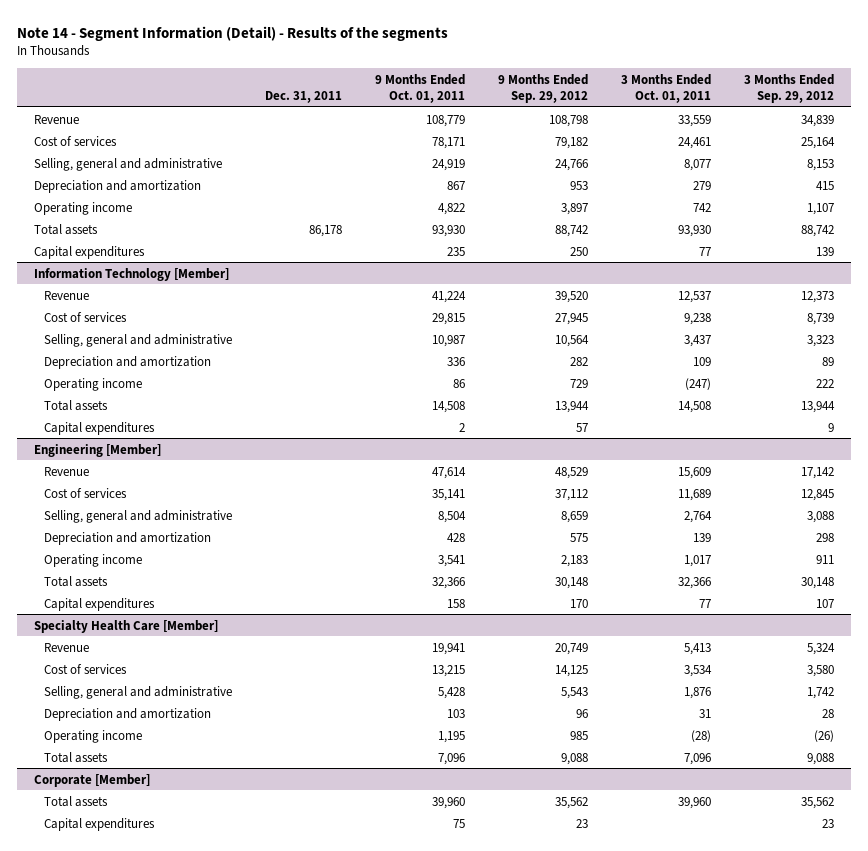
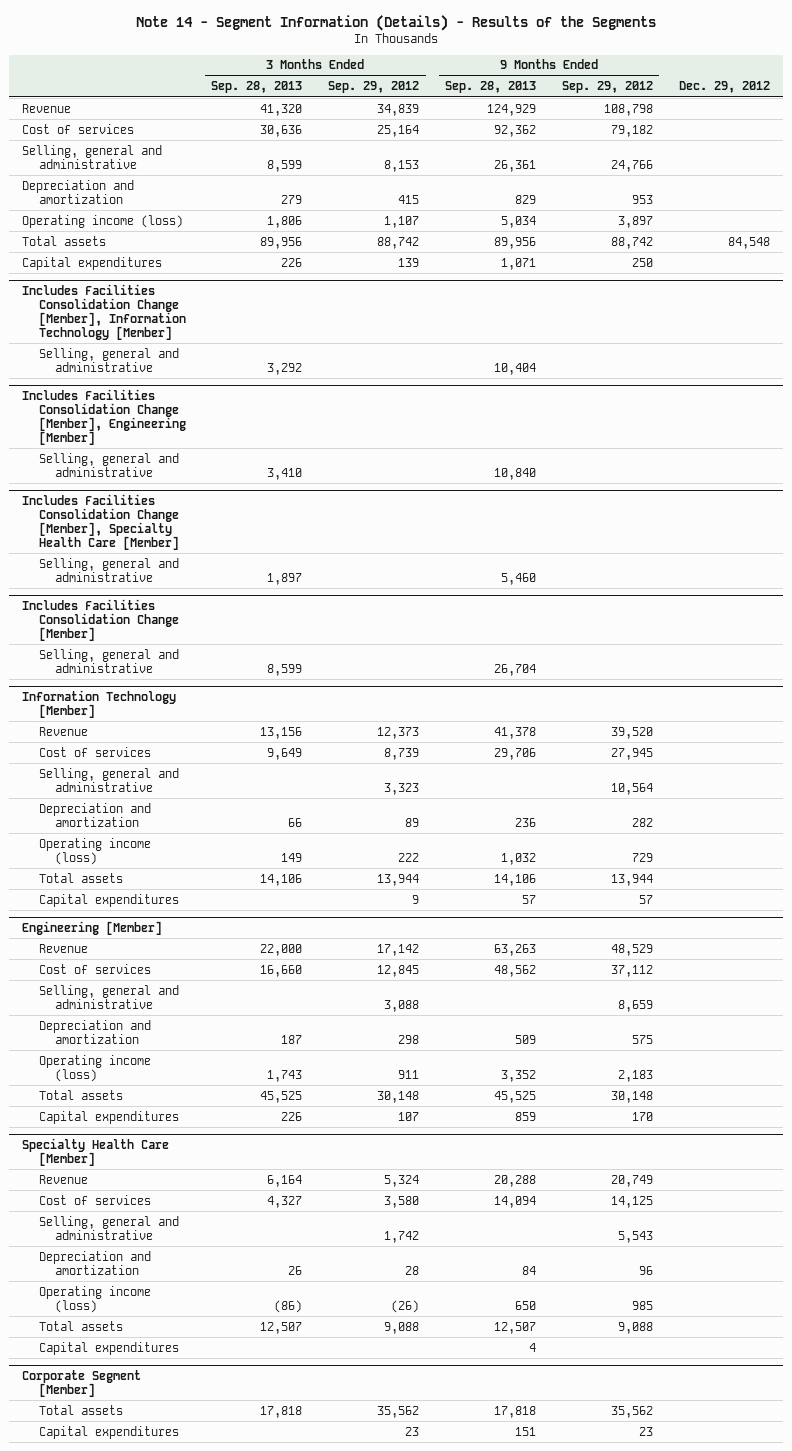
- Note 14 - Segment Information (Detail) - Results of the segments
+ Note 14 - Segment Information (Details) - Results of the Segments
- | Dec. 31, 2011 | 9 Months Ended Oct. 01, 2011 | 9 Months Ended Sep. 29, 2012 | 3 Months Ended Oct. 01, 2011 | 3 Months Ended Sep. 29, 2012
+ | 3 Months Ended Sep. 28, 2013 | 3 Months Ended Sep. 29, 2012 | 9 Months Ended Sep. 28, 2013 | 9 Months Ended Sep. 29, 2012 | Dec. 29, 2012
- Operating income | | 4,822 | 3,897 | 742 | 1,107
+ Operating income (loss) | 1,806 | 1,107 | 5,034 | 3,897 |
+ Includes Facilities Consolidation Change [Member], Information Technology [Member]
+ Selling, general and administrative | 3,292 | | 10,404 | |
+ Includes Facilities Consolidation Change [Member], Engineering [Member]
+ Selling, general and administrative | 3,410 | | 10,840 | |
+ Includes Facilities Consolidation Change [Member], Specialty Health Care [Member]
+ Selling, general and administrative | 1,897 | | 5,460 | |
+ Includes Facilities Consolidation Change [Member]
+ Selling, general and administrative | 8,599 | | 26,704 | |
@ Information Technology [Member]
- Operating income | | 86 | 729 | (247) | 222
+ Operating income (loss) | 149 | 222 | 1,032 | 729 |
@ Engineering [Member]
- Operating income | | 3,541 | 2,183 | 1,017 | 911
+ Operating income (loss) | 1,743 | 911 | 3,352 | 2,183 |
@ Specialty Health Care [Member]
- Operating income | | 1,195 | 985 | (28) | (26)
+ Operating income (loss) | (86) | (26) | 650 | 985 |
- Corporate [Member]
@ Specialty Health Care [Member]
+ Capital expenditures | | | 4 | |
+ Corporate Segment [Member]

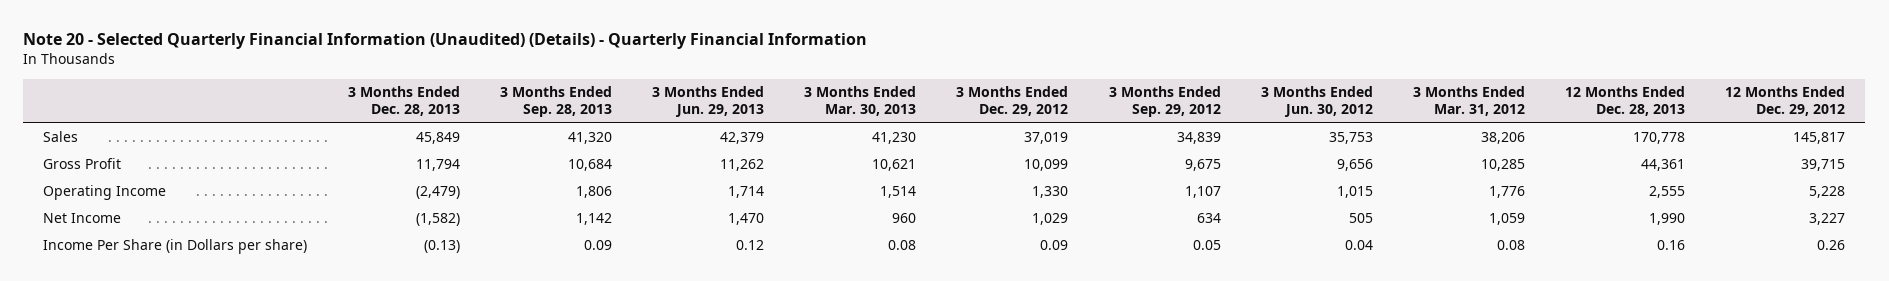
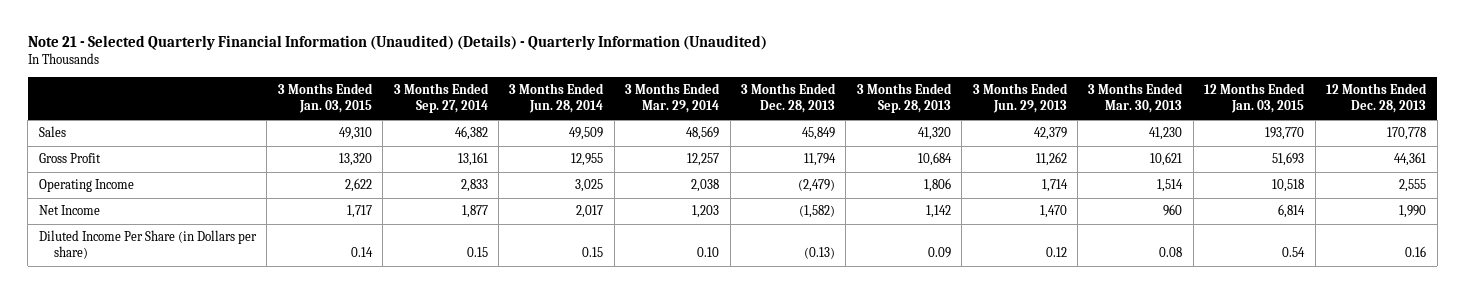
- Note 20 - Selected Quarterly Financial Information (Unaudited) (Details) - Quarterly Financial Information
+ Note 21 - Selected Quarterly Financial Information (Unaudited) (Details) - Quarterly Information (Unaudited)
- | 3 Months Ended Dec. 28, 2013 | 3 Months Ended Sep. 28, 2013 | 3 Months Ended Jun. 29, 2013 | 3 Months Ended Mar. 30, 2013 | 3 Months Ended Dec. 29, 2012 | 3 Months Ended Sep. 29, 2012 | 3 Months Ended Jun. 30, 2012 | 3 Months Ended Mar. 31, 2012 | 12 Months Ended Dec. 28, 2013 | 12 Months Ended Dec. 29, 2012
+ | 3 Months Ended Jan. 03, 2015 | 3 Months Ended Sep. 27, 2014 | 3 Months Ended Jun. 28, 2014 | 3 Months Ended Mar. 29, 2014 | 3 Months Ended Dec. 28, 2013 | 3 Months Ended Sep. 28, 2013 | 3 Months Ended Jun. 29, 2013 | 3 Months Ended Mar. 30, 2013 | 12 Months Ended Jan. 03, 2015 | 12 Months Ended Dec. 28, 2013
- Income Per Share (in Dollars per share) | (0.13) | 0.09 | 0.12 | 0.08 | 0.09 | 0.05 | 0.04 | 0.08 | 0.16 | 0.26
+ Diluted Income Per Share (in Dollars per share) | 0.14 | 0.15 | 0.15 | 0.10 | (0.13) | 0.09 | 0.12 | 0.08 | 0.54 | 0.16

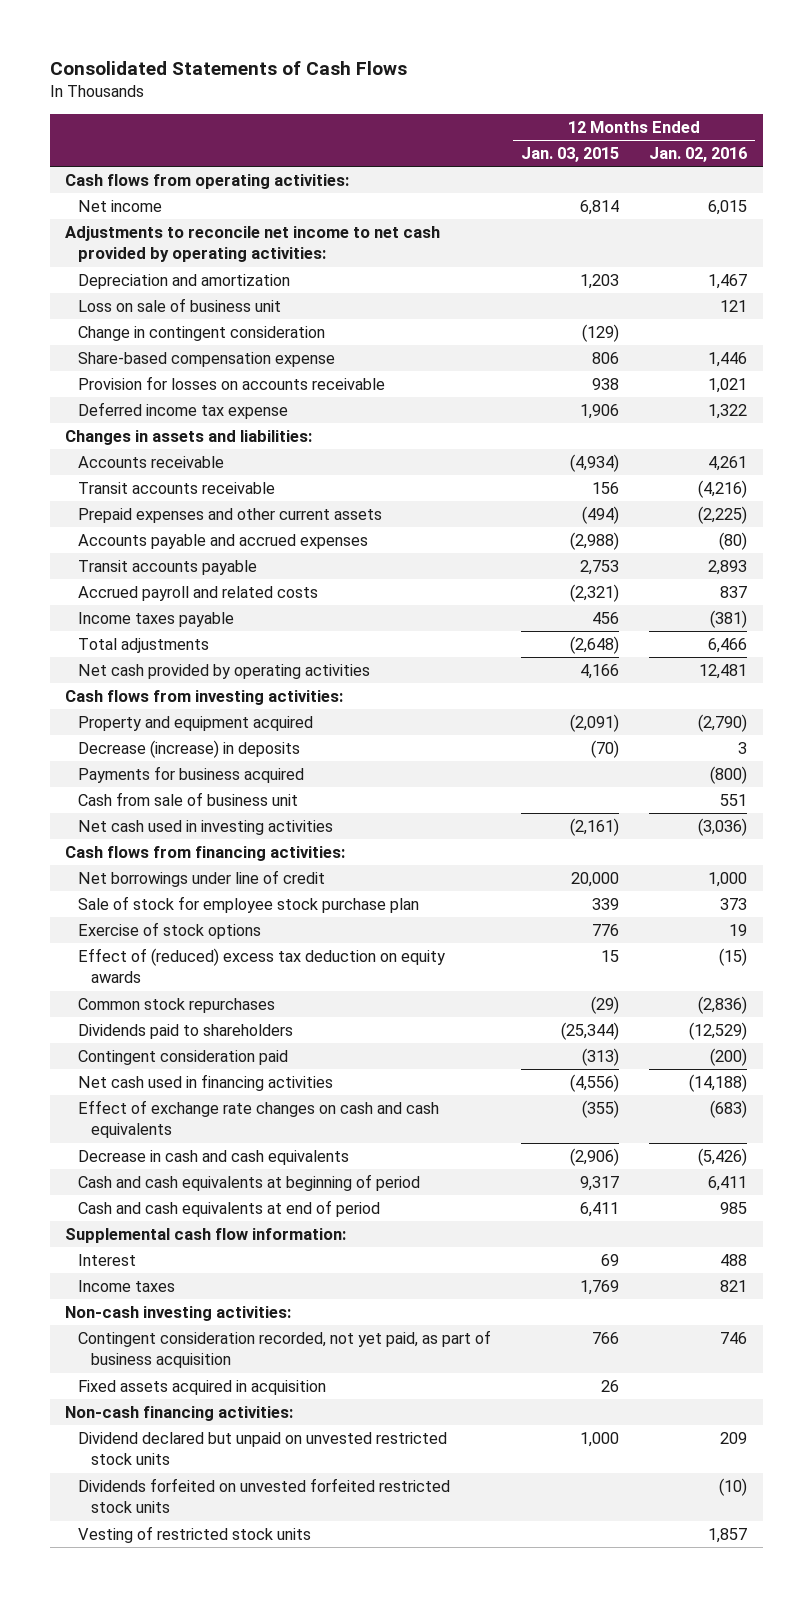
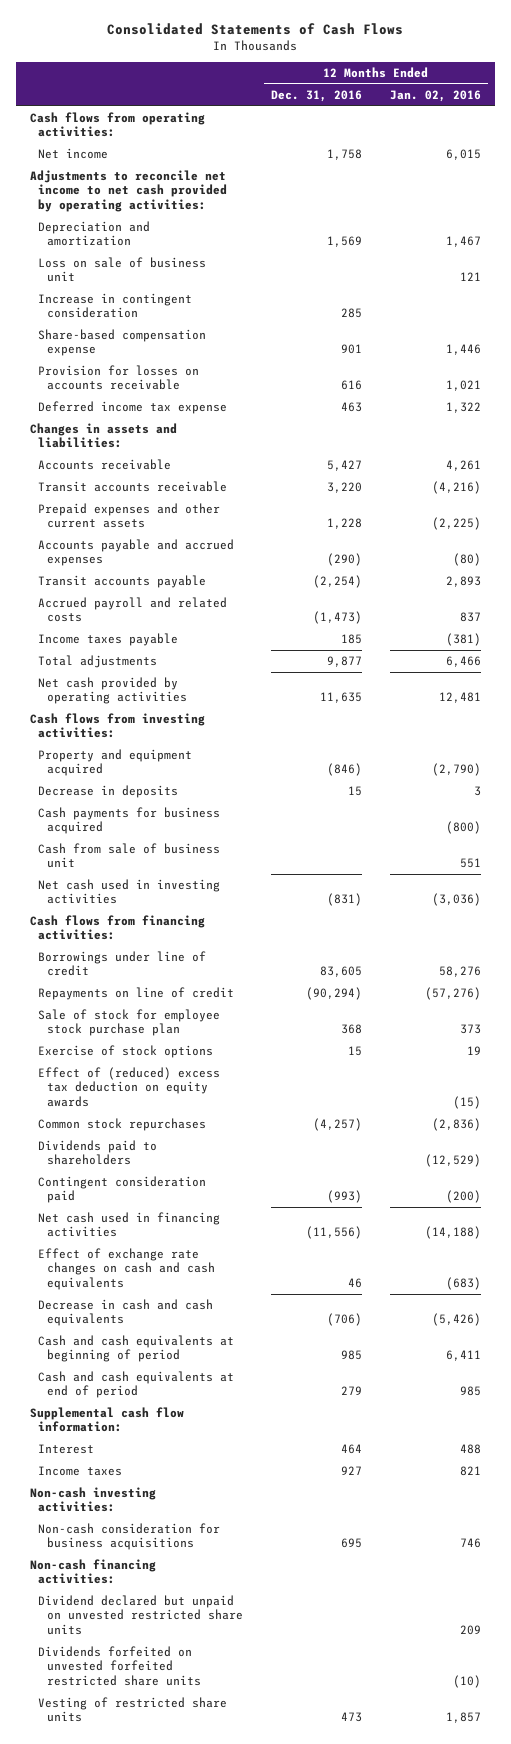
- | 12 Months Ended Jan. 03, 2015 | 12 Months Ended Jan. 02, 2016
+ | 12 Months Ended Dec. 31, 2016 | 12 Months Ended Jan. 02, 2016
- Change in contingent consideration | (129) |
+ Increase in contingent consideration | 285 |
- Decrease (increase) in deposits | (70) | 3
- Payments for business acquired | | (800)
+ Decrease in deposits | 15 | 3
+ Cash payments for business acquired | | (800)
- Net borrowings under line of credit | 20,000 | 1,000
+ Borrowings under line of credit | 83,605 | 58,276
+ Repayments on line of credit | (90,294) | (57,276)
- Contingent consideration recorded, not yet paid, as part of business acquisition | 766 | 746
- Fixed assets acquired in acquisition | 26 |
+ Non-cash consideration for business acquisitions | 695 | 746
- Dividend declared but unpaid on unvested restricted stock units | 1,000 | 209
- Dividends forfeited on unvested forfeited restricted stock units | | (10)
- Vesting of restricted stock units | | 1,857
+ Dividend declared but unpaid on unvested restricted share units | | 209
+ Dividends forfeited on unvested forfeited restricted share units | | (10)
+ Vesting of restricted share units | 473 | 1,857

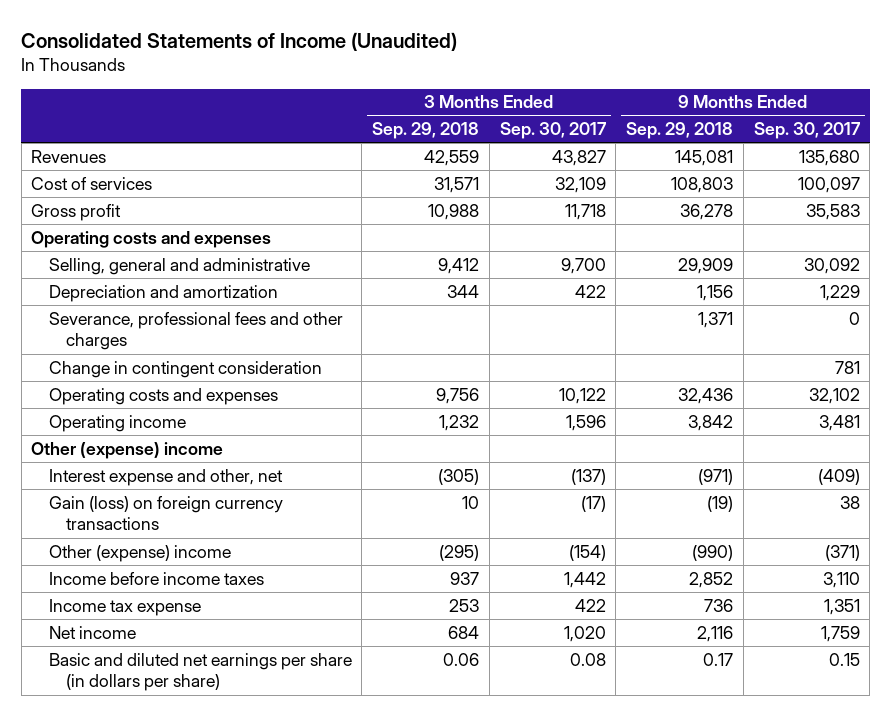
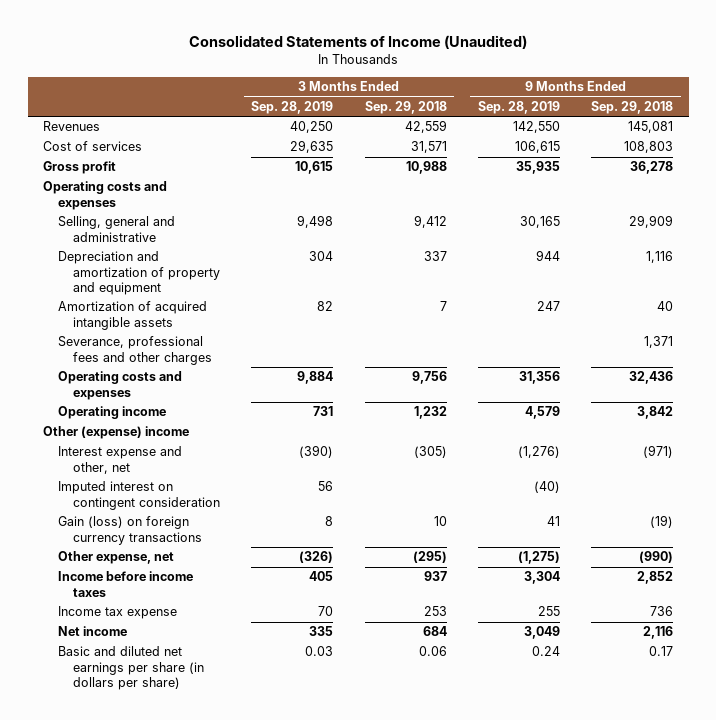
- | 3 Months Ended Sep. 29, 2018 | 3 Months Ended Sep. 30, 2017 | 9 Months Ended Sep. 29, 2018 | 9 Months Ended Sep. 30, 2017
+ | 3 Months Ended Sep. 28, 2019 | 3 Months Ended Sep. 29, 2018 | 9 Months Ended Sep. 28, 2019 | 9 Months Ended Sep. 29, 2018
- Depreciation and amortization | 344 | 422 | 1,156 | 1,229
+ Depreciation and amortization of property and equipment | 304 | 337 | 944 | 1,116
+ Amortization of acquired intangible assets | 82 | 7 | 247 | 40
- Change in contingent consideration | | | | 781
+ Imputed interest on contingent consideration | 56 | | (40) |
- Other (expense) income | (295) | (154) | (990) | (371)
+ Other expense, net | (326) | (295) | (1,275) | (990)

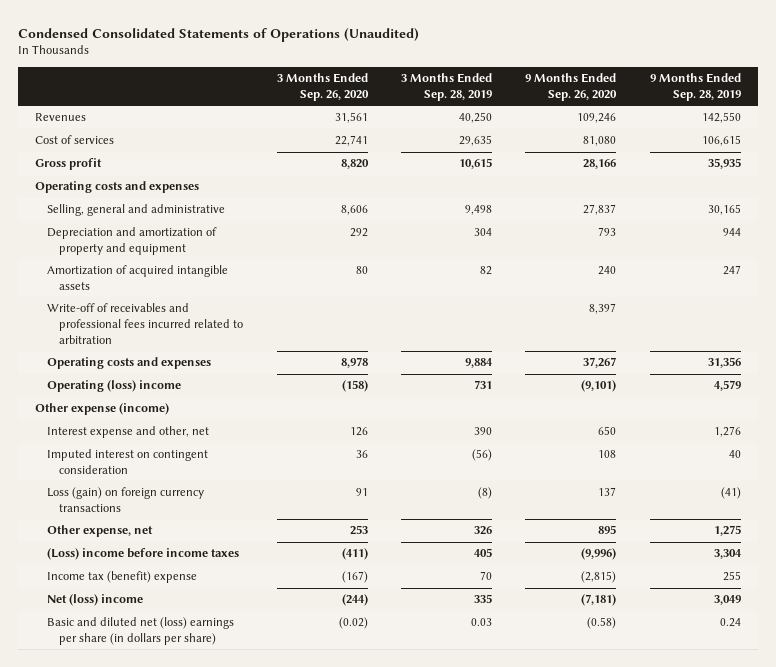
- Consolidated Statements of Income (Unaudited)
+ Condensed Consolidated Statements of Operations (Unaudited)
- | 3 Months Ended Sep. 28, 2019 | 3 Months Ended Sep. 29, 2018 | 9 Months Ended Sep. 28, 2019 | 9 Months Ended Sep. 29, 2018
+ | 3 Months Ended Sep. 26, 2020 | 3 Months Ended Sep. 28, 2019 | 9 Months Ended Sep. 26, 2020 | 9 Months Ended Sep. 28, 2019
- Severance, professional fees and other charges | | | | 1,371
+ Write-off of receivables and professional fees incurred related to arbitration | | | 8,397 |
- Operating income | 731 | 1,232 | 4,579 | 3,842
- Other (expense) income
- Interest expense and other, net | (390) | (305) | (1,276) | (971)
- Imputed interest on contingent consideration | 56 | | (40) |
- Gain (loss) on foreign currency transactions | 8 | 10 | 41 | (19)
- Other expense, net | (326) | (295) | (1,275) | (990)
- Income before income taxes | 405 | 937 | 3,304 | 2,852
- Income tax expense | 70 | 253 | 255 | 736
- Net income | 335 | 684 | 3,049 | 2,116
- Basic and diluted net earnings per share (in dollars per share) | 0.03 | 0.06 | 0.24 | 0.17
+ Operating (loss) income | (158) | 731 | (9,101) | 4,579
+ Other expense (income)
+ Interest expense and other, net | 126 | 390 | 650 | 1,276
+ Imputed interest on contingent consideration | 36 | (56) | 108 | 40
+ Loss (gain) on foreign currency transactions | 91 | (8) | 137 | (41)
+ Other expense, net | 253 | 326 | 895 | 1,275
+ (Loss) income before income taxes | (411) | 405 | (9,996) | 3,304
+ Income tax (benefit) expense | (167) | 70 | (2,815) | 255
+ Net (loss) income | (244) | 335 | (7,181) | 3,049
+ Basic and diluted net (loss) earnings per share (in dollars per share) | (0.02) | 0.03 | (0.58) | 0.24

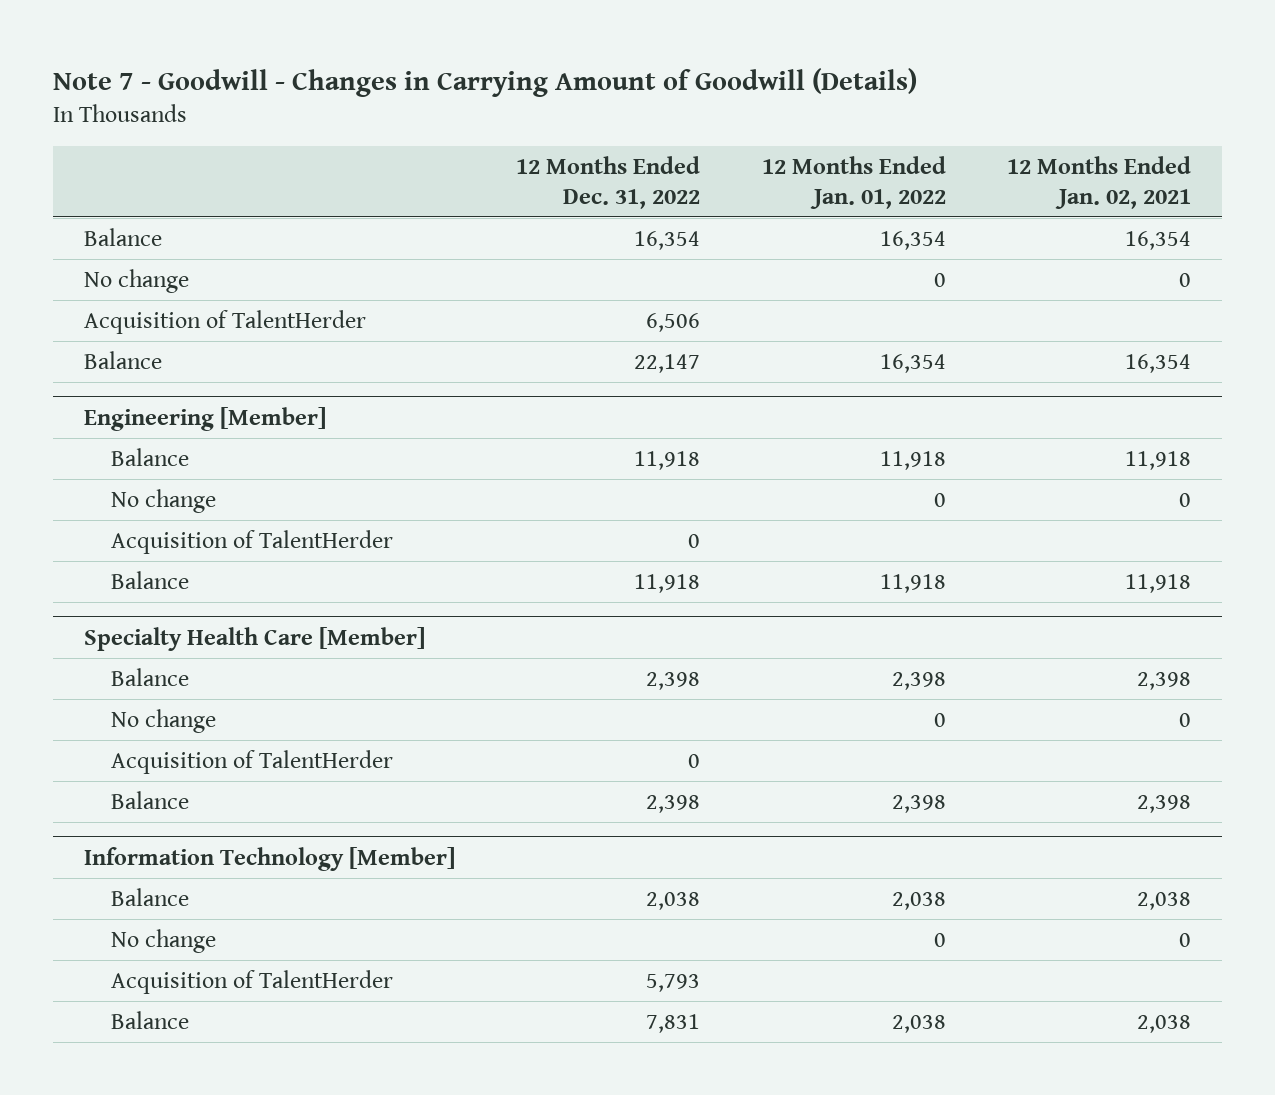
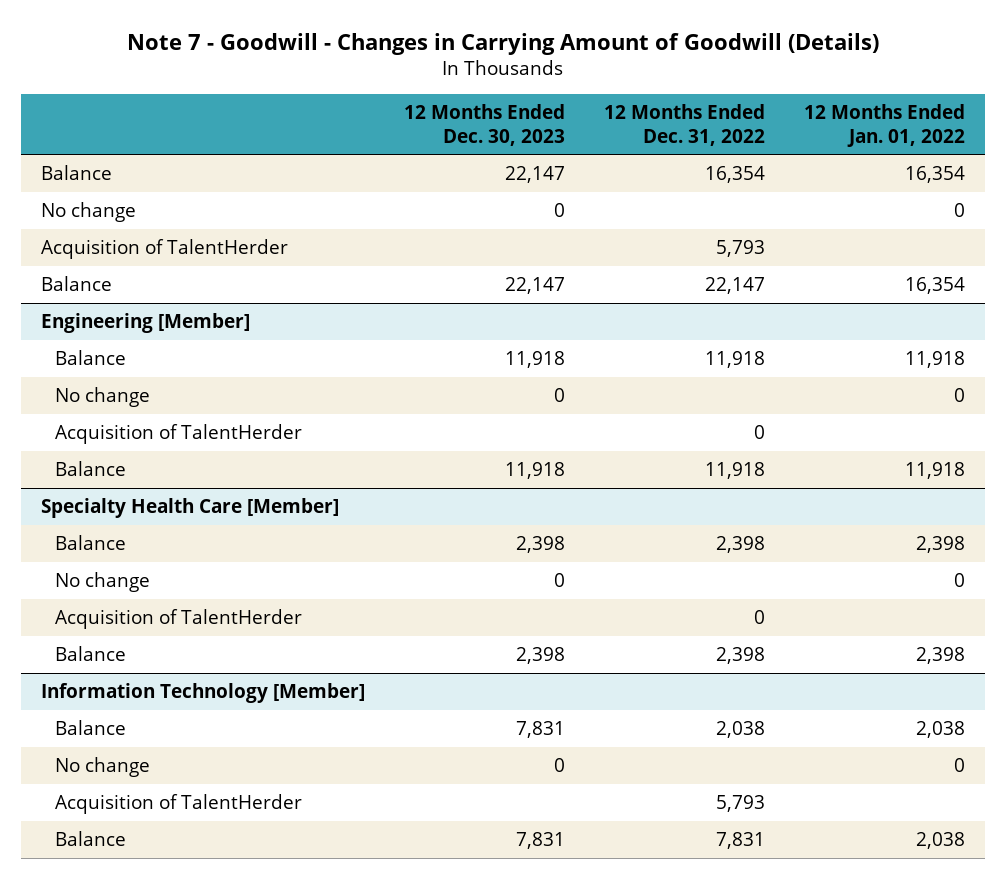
- | 12 Months Ended Dec. 31, 2022 | 12 Months Ended Jan. 01, 2022 | 12 Months Ended Jan. 02, 2021
+ | 12 Months Ended Dec. 30, 2023 | 12 Months Ended Dec. 31, 2022 | 12 Months Ended Jan. 01, 2022
- Acquisition of TalentHerder | 6,506 | |
+ Acquisition of TalentHerder | | 5,793 |

